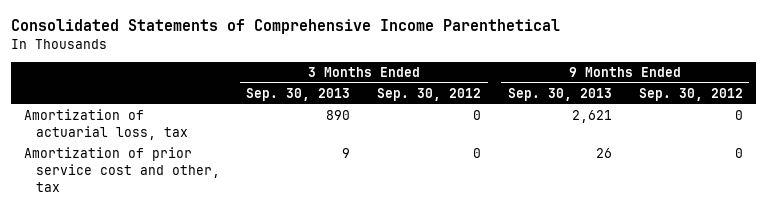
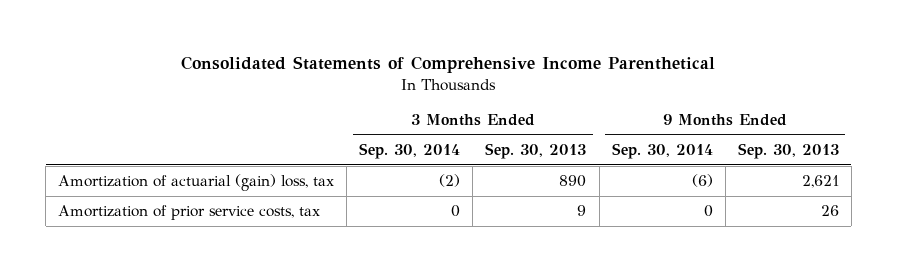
- | 3 Months Ended Sep. 30, 2013 | 3 Months Ended Sep. 30, 2012 | 9 Months Ended Sep. 30, 2013 | 9 Months Ended Sep. 30, 2012
+ | 3 Months Ended Sep. 30, 2014 | 3 Months Ended Sep. 30, 2013 | 9 Months Ended Sep. 30, 2014 | 9 Months Ended Sep. 30, 2013
- Amortization of actuarial loss, tax | 890 | 0 | 2,621 | 0
- Amortization of prior service cost and other, tax | 9 | 0 | 26 | 0
+ Amortization of actuarial (gain) loss, tax | (2) | 890 | (6) | 2,621
+ Amortization of prior service costs, tax | 0 | 9 | 0 | 26

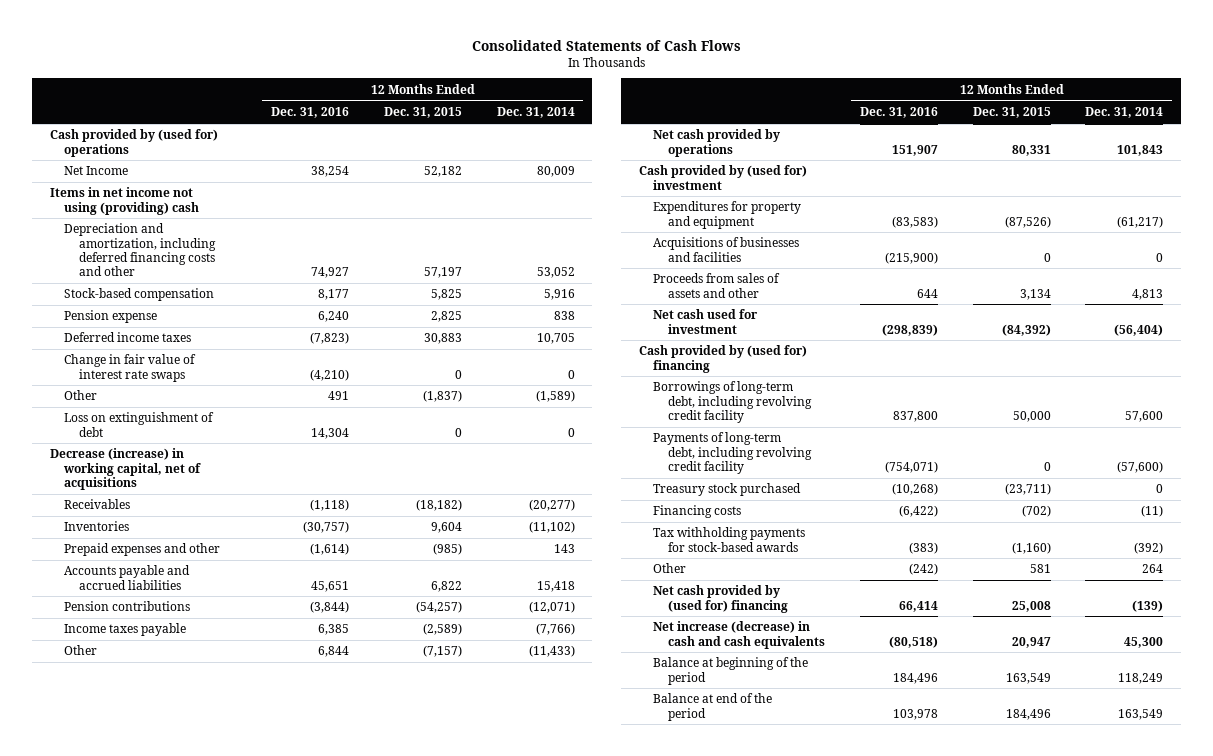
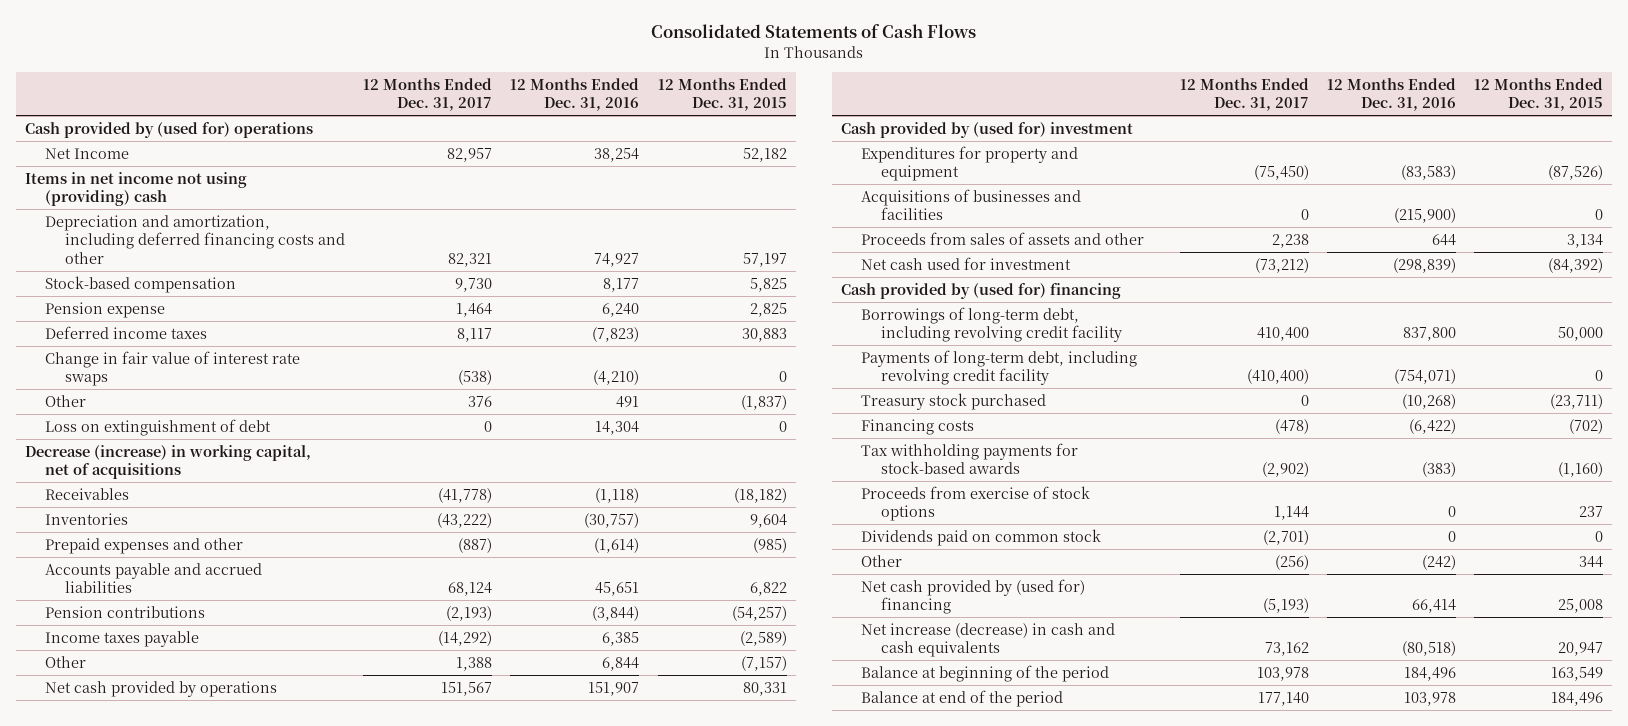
- | 12 Months Ended Dec. 31, 2016 | 12 Months Ended Dec. 31, 2015 | 12 Months Ended Dec. 31, 2014
+ | 12 Months Ended Dec. 31, 2017 | 12 Months Ended Dec. 31, 2016 | 12 Months Ended Dec. 31, 2015
- Other | (242) | 581 | 264
+ Proceeds from exercise of stock options | 1,144 | 0 | 237
+ Dividends paid on common stock | (2,701) | 0 | 0
+ Other | (256) | (242) | 344

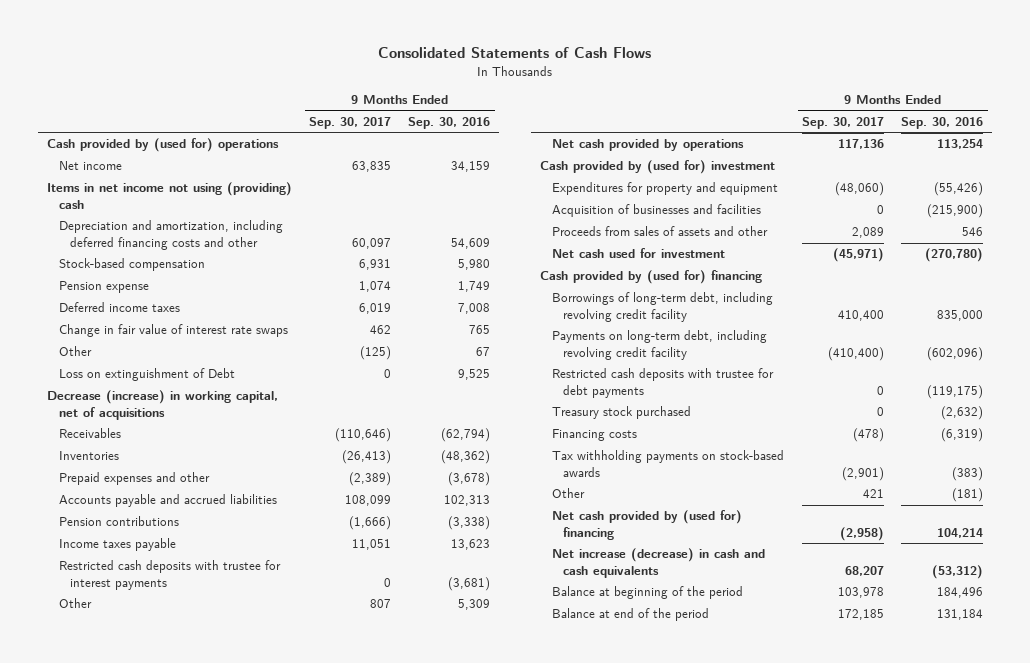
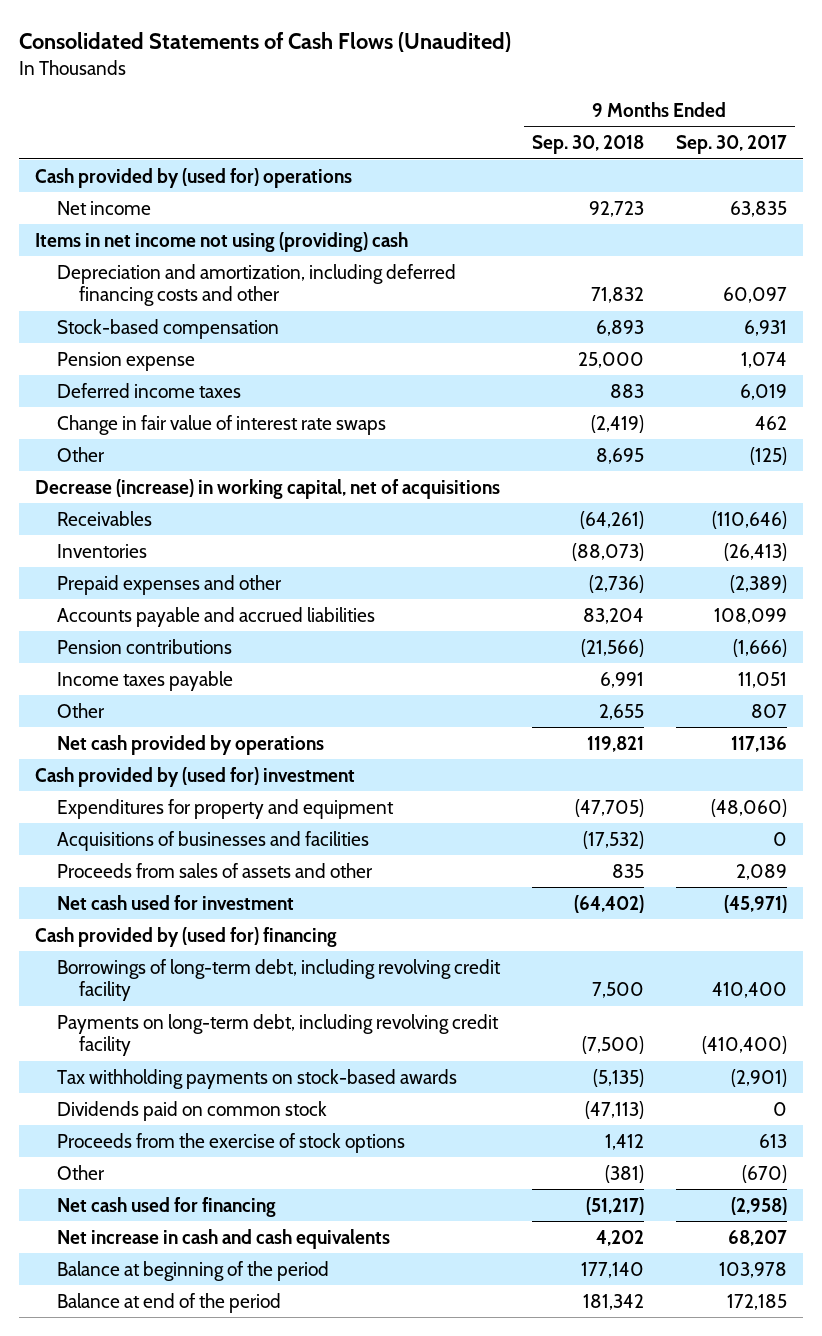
- Consolidated Statements of Cash Flows
+ Consolidated Statements of Cash Flows (Unaudited)
- | 9 Months Ended Sep. 30, 2017 | 9 Months Ended Sep. 30, 2016
+ | 9 Months Ended Sep. 30, 2018 | 9 Months Ended Sep. 30, 2017
- Loss on extinguishment of Debt | 0 | 9,525
- Restricted cash deposits with trustee for interest payments | 0 | (3,681)
- Acquisition of businesses and facilities | 0 | (215,900)
+ Acquisitions of businesses and facilities | (17,532) | 0
- Restricted cash deposits with trustee for debt payments | 0 | (119,175)
- Treasury stock purchased | 0 | (2,632)
- Financing costs | (478) | (6,319)
- Other | 421 | (181)
- Net cash provided by (used for) financing | (2,958) | 104,214
- Net increase (decrease) in cash and cash equivalents | 68,207 | (53,312)
+ Dividends paid on common stock | (47,113) | 0
+ Proceeds from the exercise of stock options | 1,412 | 613
+ Other | (381) | (670)
+ Net cash used for financing | (51,217) | (2,958)
+ Net increase in cash and cash equivalents | 4,202 | 68,207

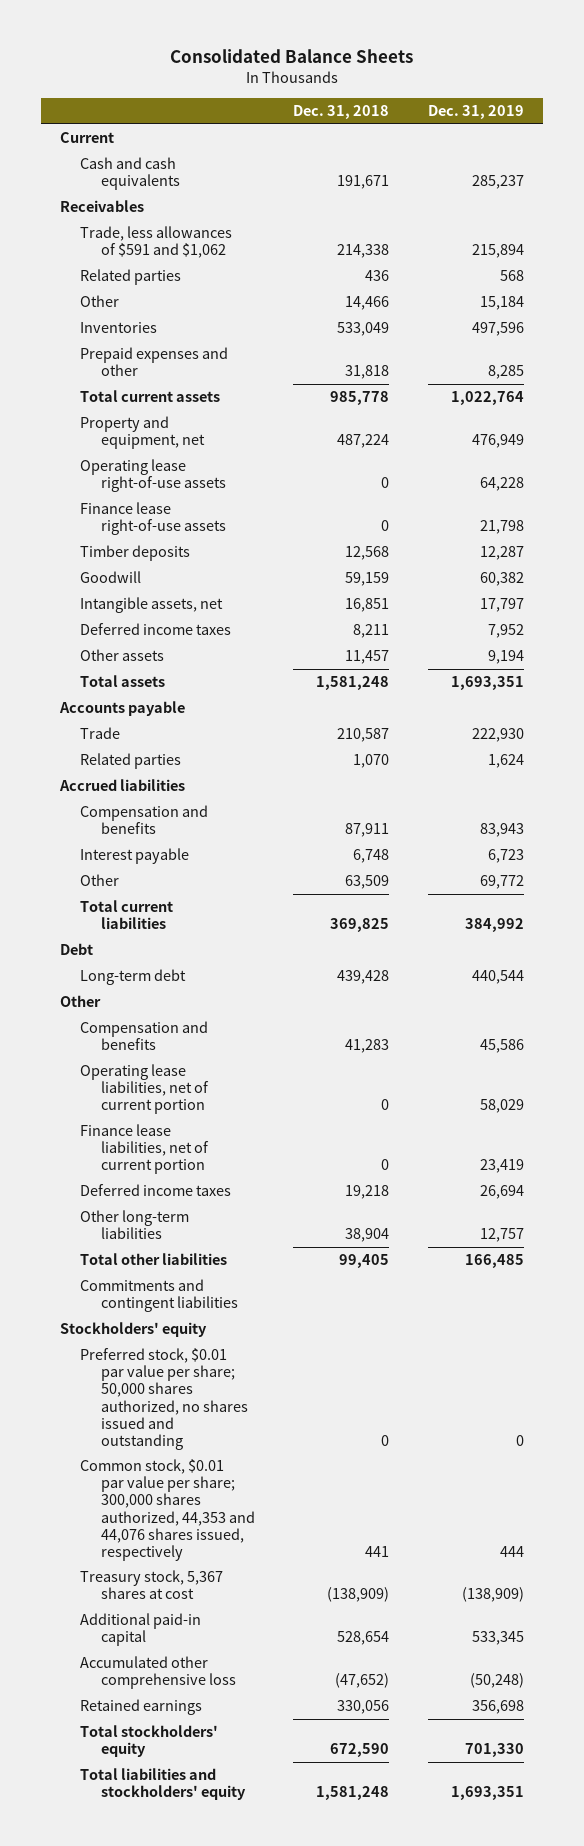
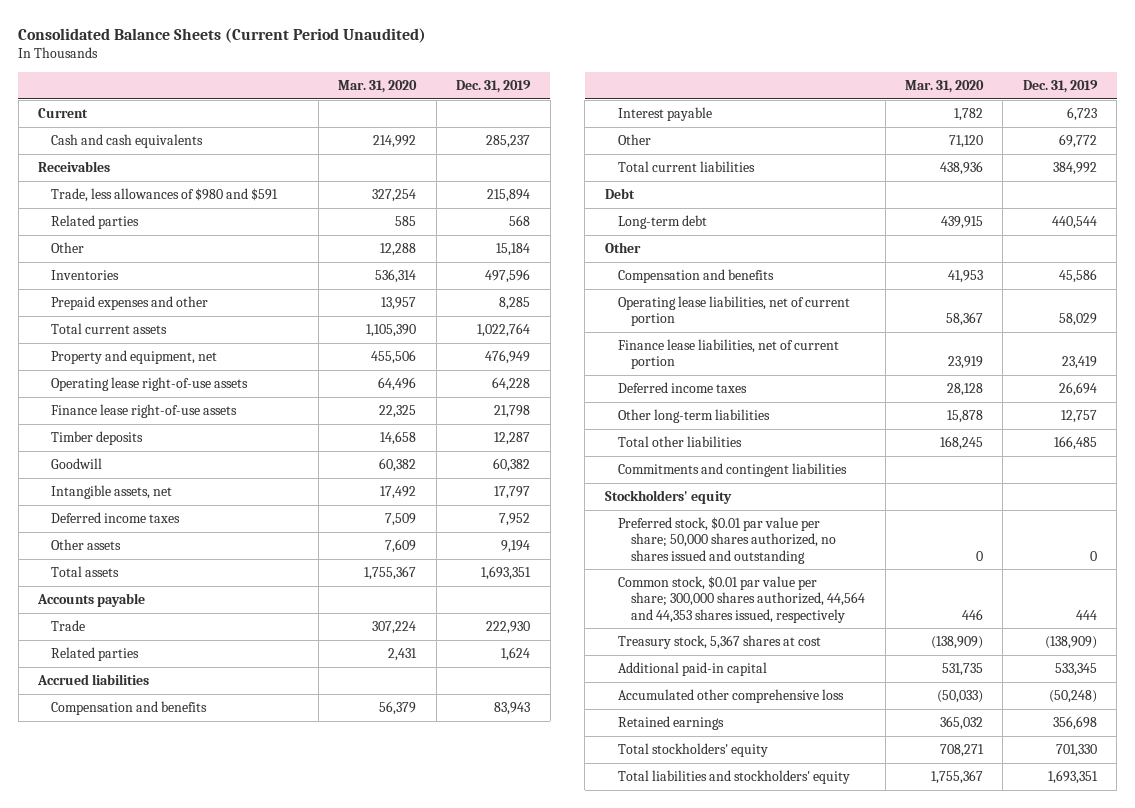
- Consolidated Balance Sheets
+ Consolidated Balance Sheets (Current Period Unaudited)
- | Dec. 31, 2018 | Dec. 31, 2019
+ | Mar. 31, 2020 | Dec. 31, 2019
- Trade, less allowances of $591 and $1,062 | 214,338 | 215,894
+ Trade, less allowances of $980 and $591 | 327,254 | 215,894
- Common stock, $0.01 par value per share; 300,000 shares authorized, 44,353 and 44,076 shares issued, respectively | 441 | 444
+ Common stock, $0.01 par value per share; 300,000 shares authorized, 44,564 and 44,353 shares issued, respectively | 446 | 444

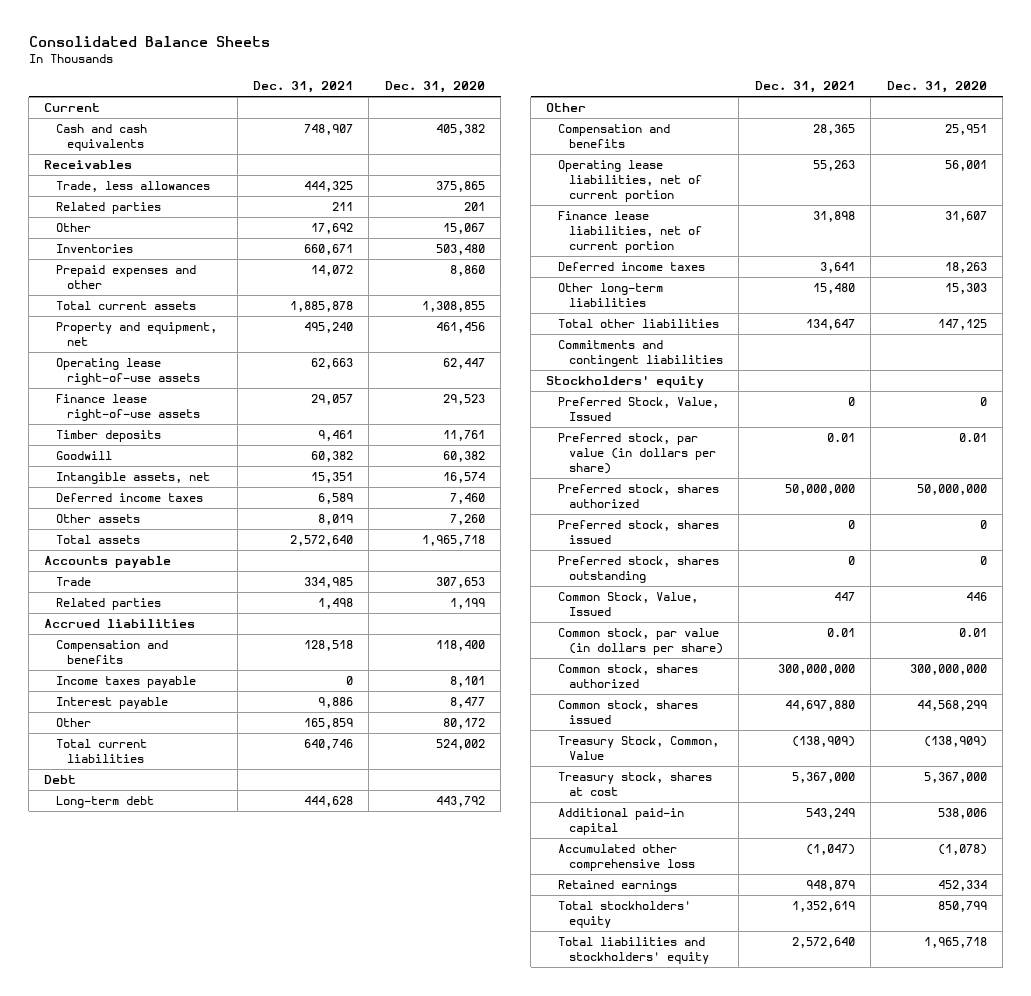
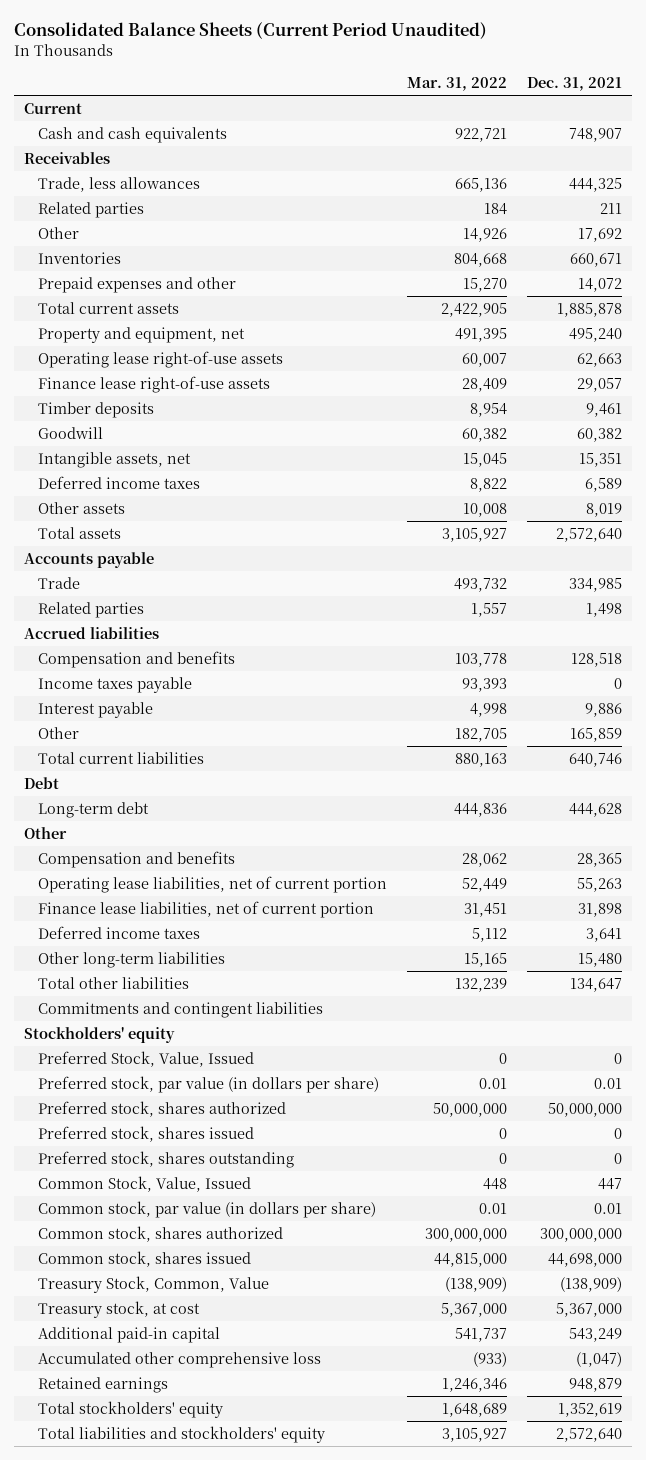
- Consolidated Balance Sheets
+ Consolidated Balance Sheets (Current Period Unaudited)
- | Dec. 31, 2021 | Dec. 31, 2020
+ | Mar. 31, 2022 | Dec. 31, 2021
- Common stock, shares issued | 44,697,880 | 44,568,299
+ Common stock, shares issued | 44,815,000 | 44,698,000
- Treasury stock, shares at cost | 5,367,000 | 5,367,000
+ Treasury stock, at cost | 5,367,000 | 5,367,000

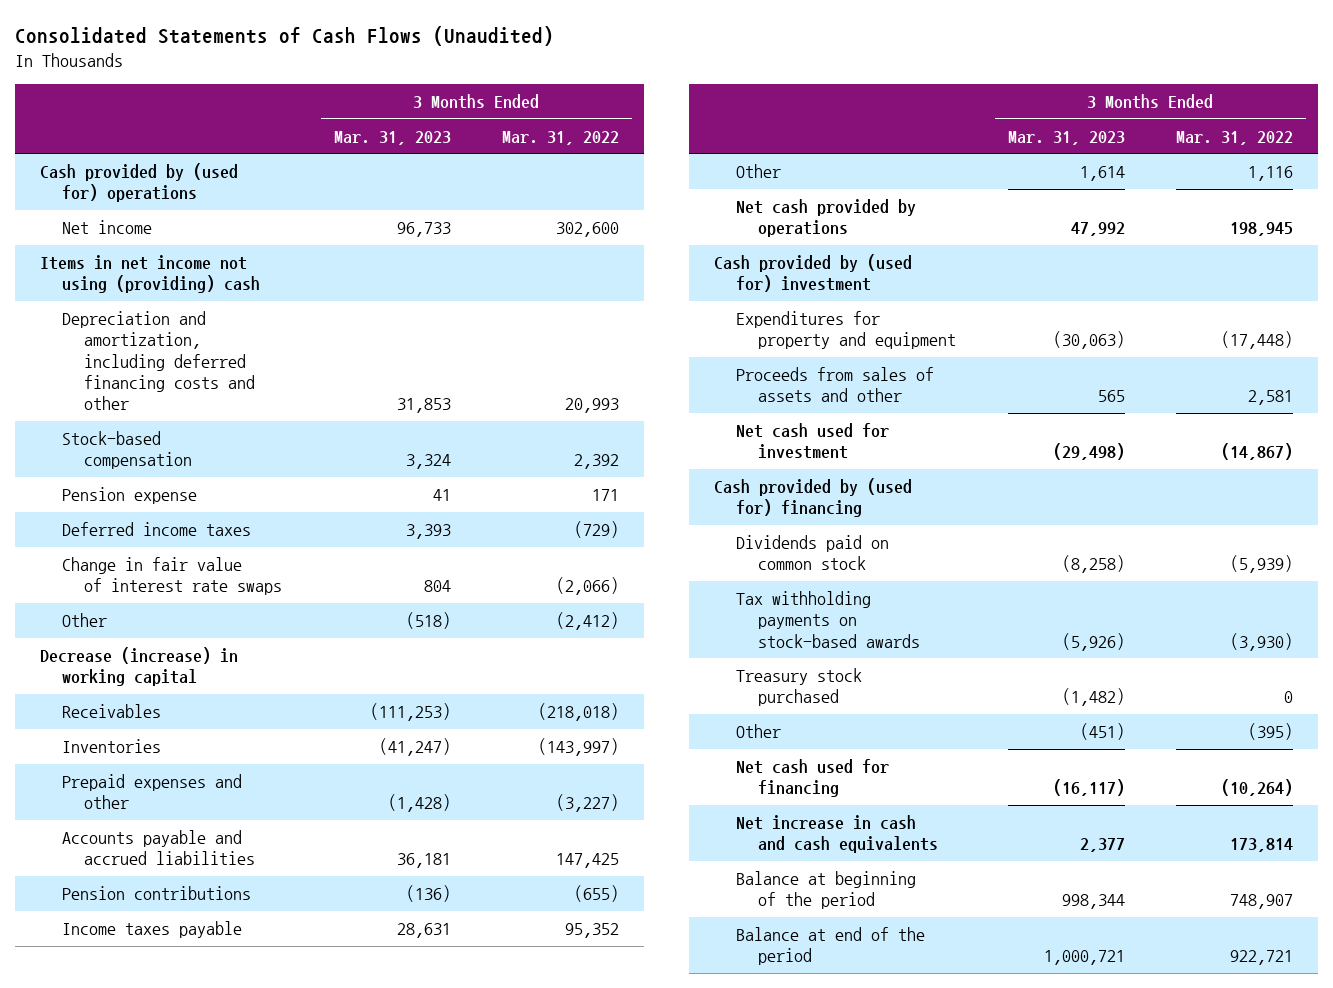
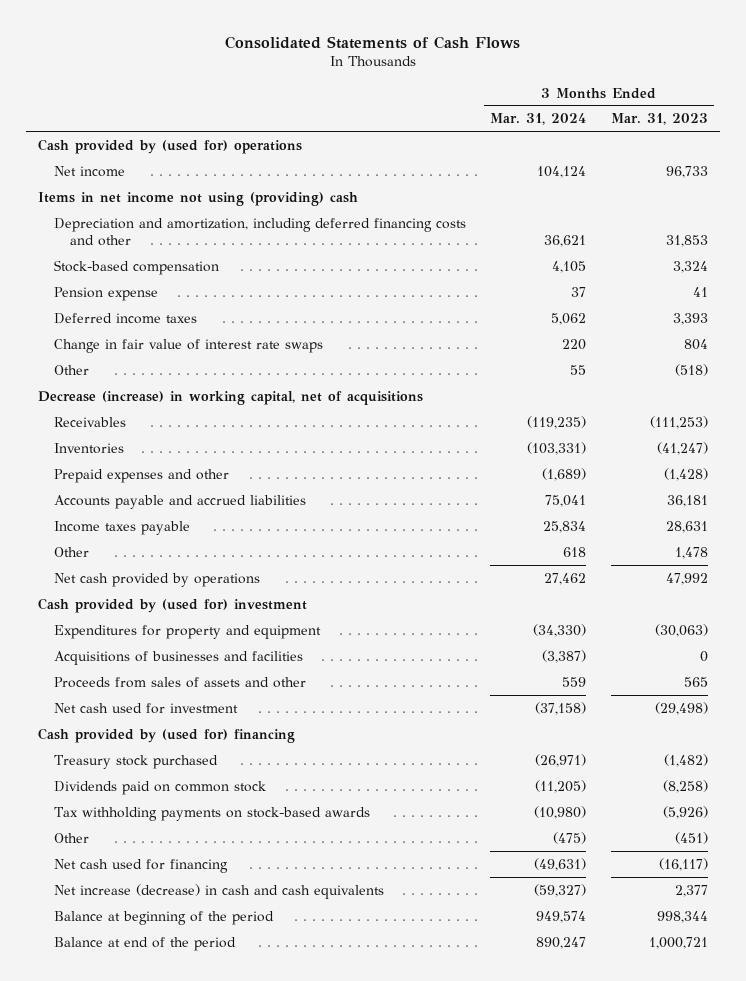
- Consolidated Statements of Cash Flows (Unaudited)
+ Consolidated Statements of Cash Flows
- | 3 Months Ended Mar. 31, 2023 | 3 Months Ended Mar. 31, 2022
+ | 3 Months Ended Mar. 31, 2024 | 3 Months Ended Mar. 31, 2023
- Decrease (increase) in working capital
+ Decrease (increase) in working capital, net of acquisitions
- Pension contributions | (136) | (655)
- Other | 1,614 | 1,116
+ Other | 618 | 1,478
+ Acquisitions of businesses and facilities | (3,387) | 0
moved up: Treasury stock purchased | (26,971) | (1,482)
- Net increase in cash and cash equivalents | 2,377 | 173,814
+ Net increase (decrease) in cash and cash equivalents | (59,327) | 2,377

